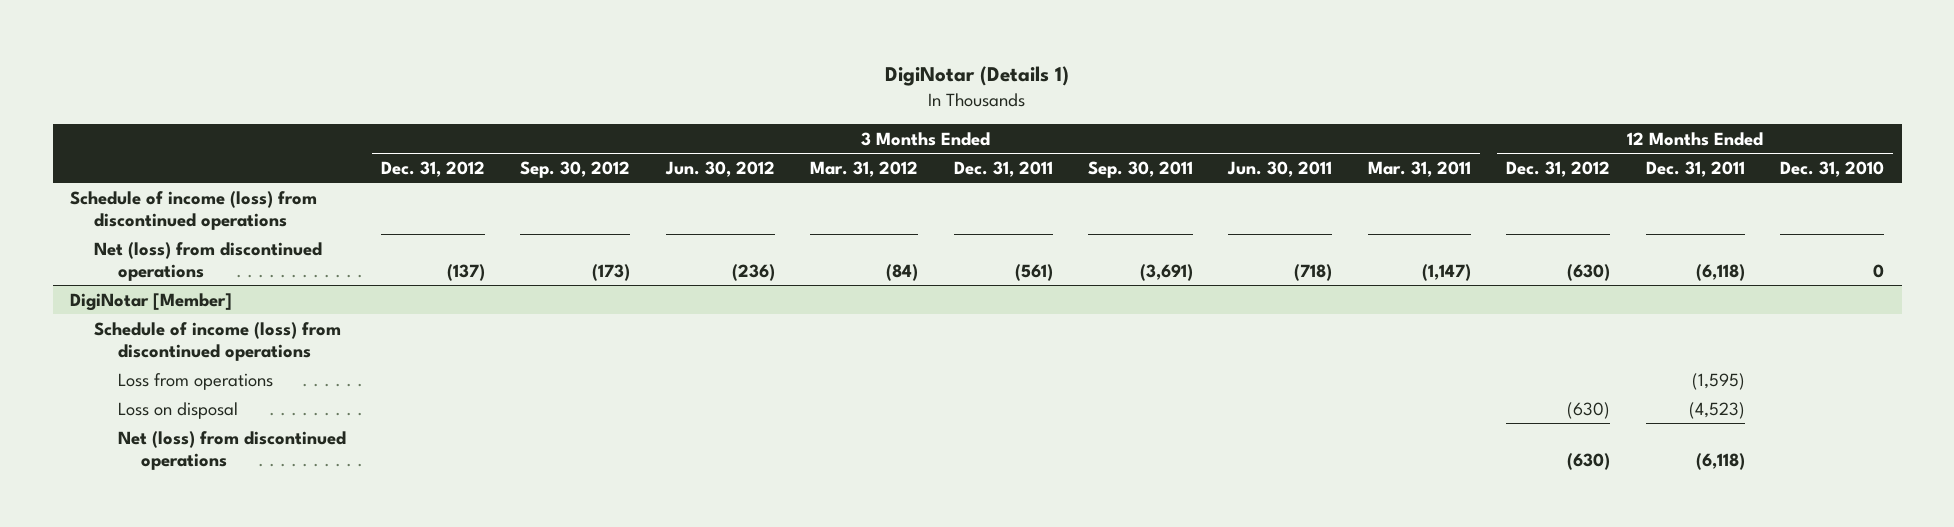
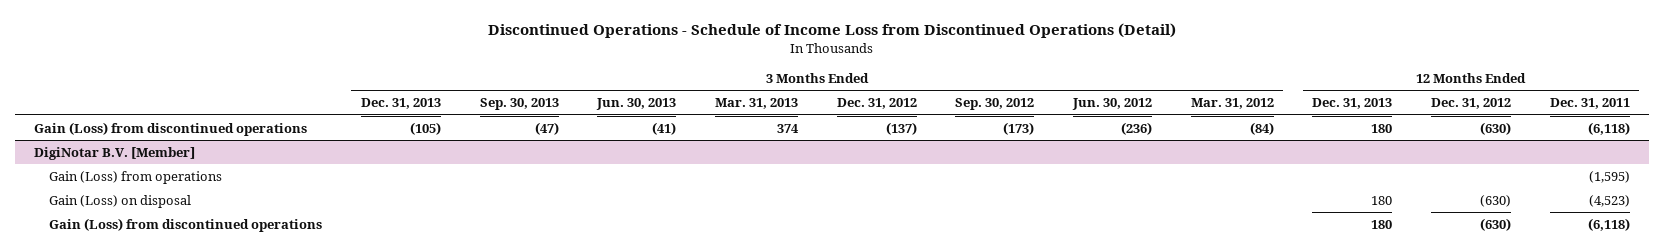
- DigiNotar (Details 1)
+ Discontinued Operations - Schedule of Income Loss from Discontinued Operations (Detail)
- | 3 Months Ended Dec. 31, 2012 | 3 Months Ended Sep. 30, 2012 | 3 Months Ended Jun. 30, 2012 | 3 Months Ended Mar. 31, 2012 | 3 Months Ended Dec. 31, 2011 | 3 Months Ended Sep. 30, 2011 | 3 Months Ended Jun. 30, 2011 | 3 Months Ended Mar. 31, 2011 | 12 Months Ended Dec. 31, 2012 | 12 Months Ended Dec. 31, 2011 | 12 Months Ended Dec. 31, 2010
+ | 3 Months Ended Dec. 31, 2013 | 3 Months Ended Sep. 30, 2013 | 3 Months Ended Jun. 30, 2013 | 3 Months Ended Mar. 31, 2013 | 3 Months Ended Dec. 31, 2012 | 3 Months Ended Sep. 30, 2012 | 3 Months Ended Jun. 30, 2012 | 3 Months Ended Mar. 31, 2012 | 12 Months Ended Dec. 31, 2013 | 12 Months Ended Dec. 31, 2012 | 12 Months Ended Dec. 31, 2011
- Schedule of income (loss) from discontinued operations
- Net (loss) from discontinued operations | (137) | (173) | (236) | (84) | (561) | (3,691) | (718) | (1,147) | (630) | (6,118) | 0
- DigiNotar [Member]
- Schedule of income (loss) from discontinued operations
- Loss from operations | | | | | | | | | | (1,595) |
- Loss on disposal | | | | | | | | | (630) | (4,523) |
- Net (loss) from discontinued operations | | | | | | | | | (630) | (6,118) |
+ Gain (Loss) from discontinued operations | (105) | (47) | (41) | 374 | (137) | (173) | (236) | (84) | 180 | (630) | (6,118)
+ DigiNotar B.V. [Member]
+ Gain (Loss) from operations | | | | | | | | | | | (1,595)
+ Gain (Loss) on disposal | | | | | | | | | 180 | (630) | (4,523)
+ Gain (Loss) from discontinued operations | | | | | | | | | 180 | (630) | (6,118)

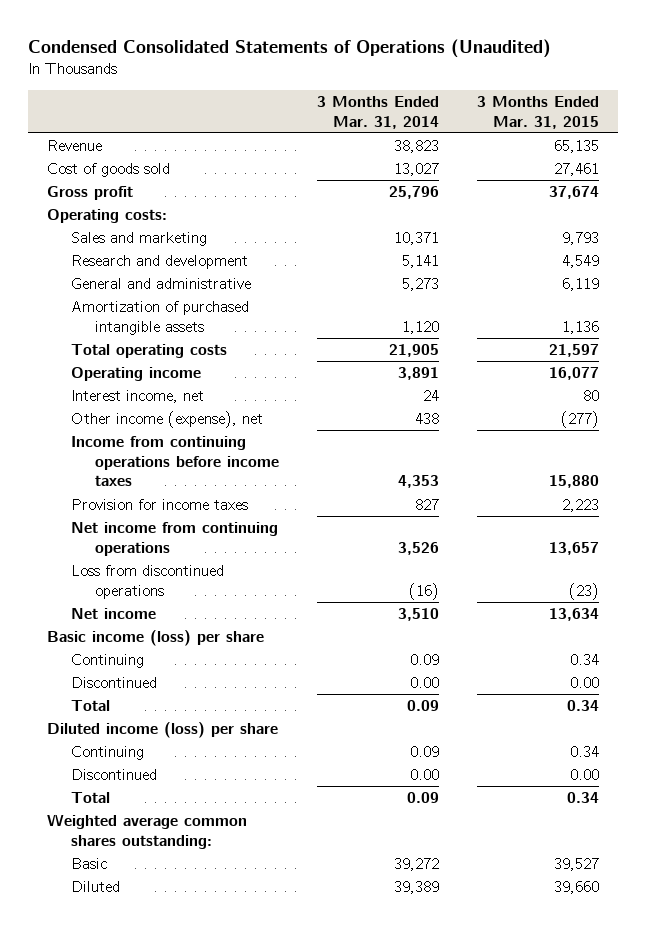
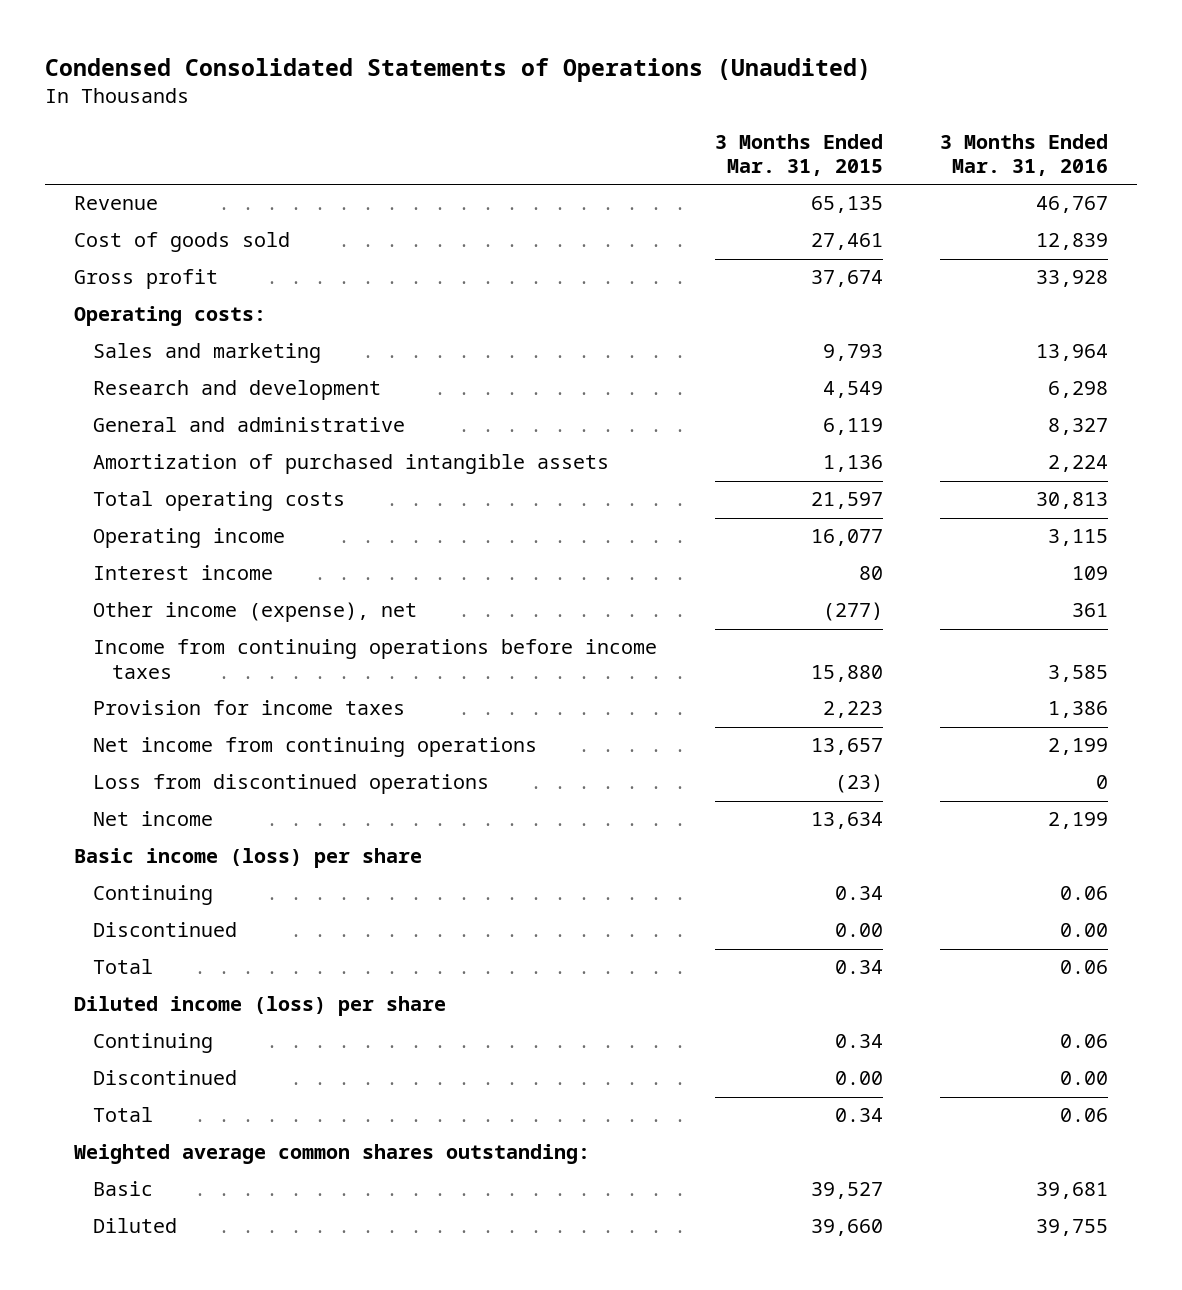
- | 3 Months Ended Mar. 31, 2014 | 3 Months Ended Mar. 31, 2015
+ | 3 Months Ended Mar. 31, 2015 | 3 Months Ended Mar. 31, 2016
- Interest income, net | 24 | 80
+ Interest income | 80 | 109

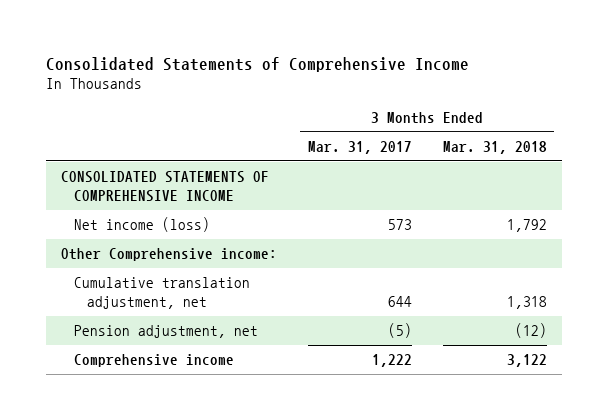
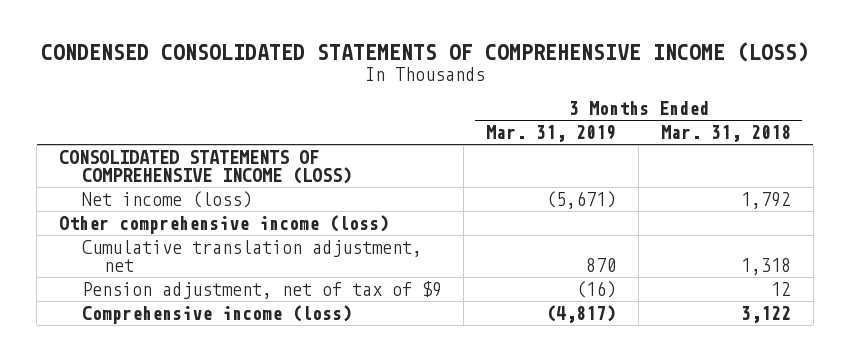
- Consolidated Statements of Comprehensive Income
+ CONDENSED CONSOLIDATED STATEMENTS OF COMPREHENSIVE INCOME (LOSS)
- | 3 Months Ended Mar. 31, 2017 | 3 Months Ended Mar. 31, 2018
+ | 3 Months Ended Mar. 31, 2019 | 3 Months Ended Mar. 31, 2018
- CONSOLIDATED STATEMENTS OF COMPREHENSIVE INCOME
+ CONSOLIDATED STATEMENTS OF COMPREHENSIVE INCOME (LOSS)
- Other Comprehensive income:
+ Other comprehensive income (loss)
- Pension adjustment, net | (5) | (12)
- Comprehensive income | 1,222 | 3,122
+ Pension adjustment, net of tax of $9 | (16) | 12
+ Comprehensive income (loss) | (4,817) | 3,122

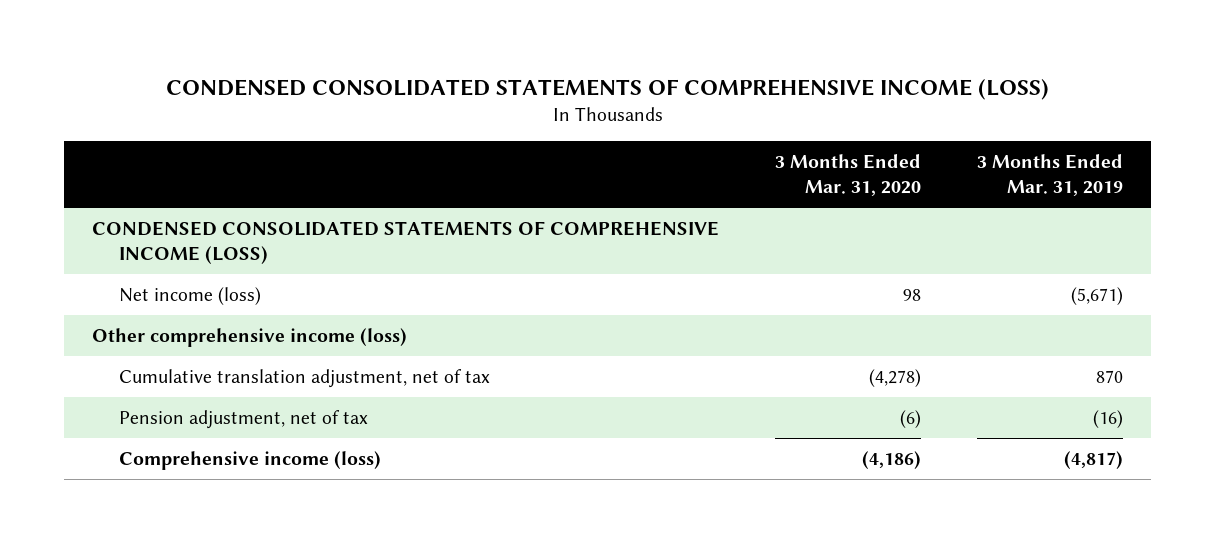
- | 3 Months Ended Mar. 31, 2019 | 3 Months Ended Mar. 31, 2018
+ | 3 Months Ended Mar. 31, 2020 | 3 Months Ended Mar. 31, 2019
- CONSOLIDATED STATEMENTS OF COMPREHENSIVE INCOME (LOSS)
+ CONDENSED CONSOLIDATED STATEMENTS OF COMPREHENSIVE INCOME (LOSS)
- Cumulative translation adjustment, net | 870 | 1,318
- Pension adjustment, net of tax of $9 | (16) | 12
+ Cumulative translation adjustment, net of tax | (4,278) | 870
+ Pension adjustment, net of tax | (6) | (16)

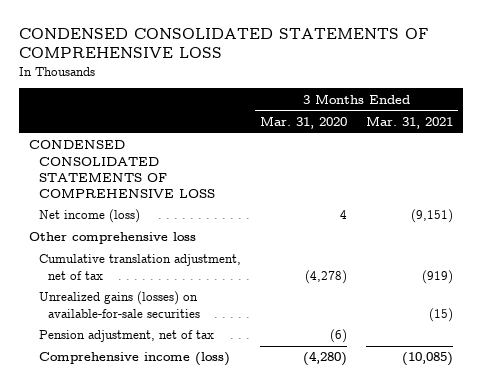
- CONDENSED CONSOLIDATED STATEMENTS OF COMPREHENSIVE INCOME (LOSS)
+ CONDENSED CONSOLIDATED STATEMENTS OF COMPREHENSIVE LOSS
- | 3 Months Ended Mar. 31, 2020 | 3 Months Ended Mar. 31, 2019
+ | 3 Months Ended Mar. 31, 2020 | 3 Months Ended Mar. 31, 2021
- CONDENSED CONSOLIDATED STATEMENTS OF COMPREHENSIVE INCOME (LOSS)
- Net income (loss) | 98 | (5,671)
- Other comprehensive income (loss)
+ CONDENSED CONSOLIDATED STATEMENTS OF COMPREHENSIVE LOSS
+ Net income (loss) | 4 | (9,151)
+ Other comprehensive loss
+ Unrealized gains (losses) on available-for-sale securities | | (15)
- Comprehensive income (loss) | (4,186) | (4,817)
+ Comprehensive income (loss) | (4,280) | (10,085)

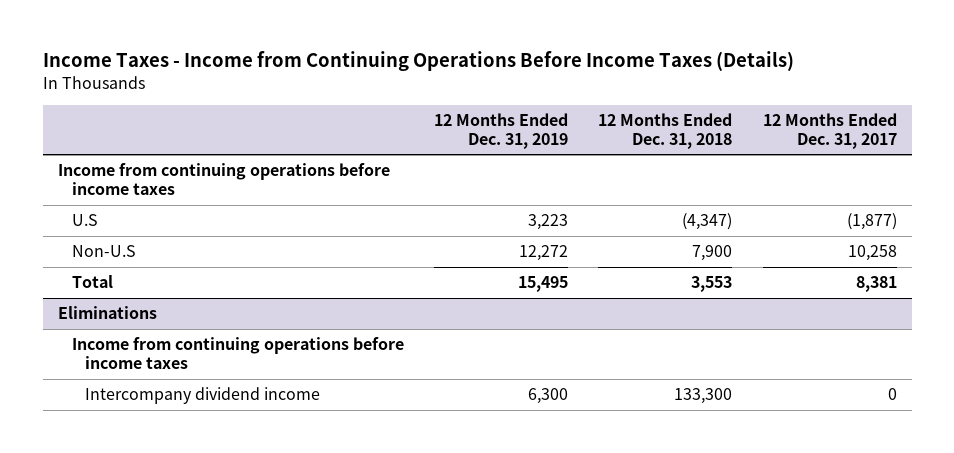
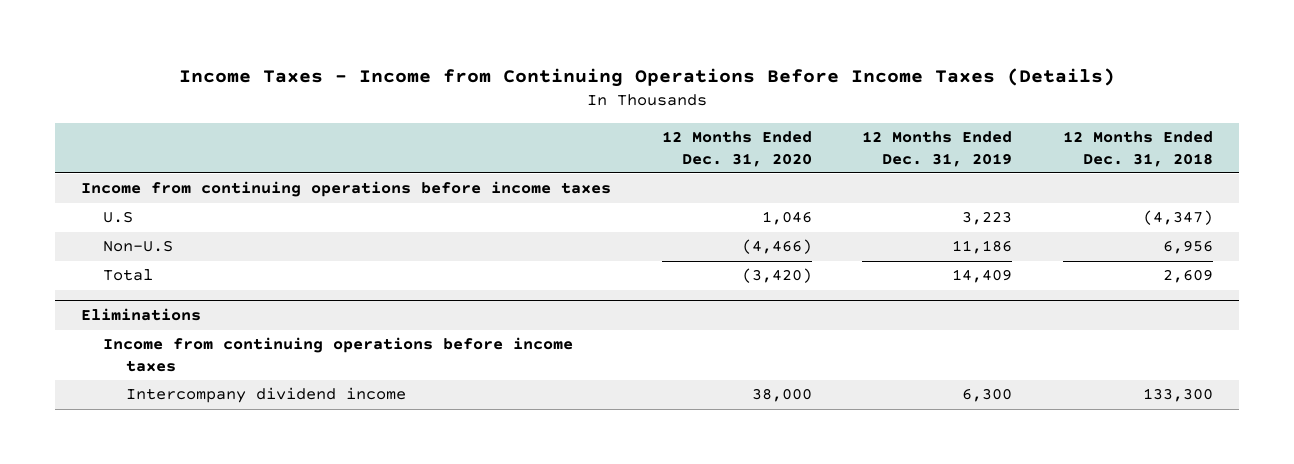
- | 12 Months Ended Dec. 31, 2019 | 12 Months Ended Dec. 31, 2018 | 12 Months Ended Dec. 31, 2017
+ | 12 Months Ended Dec. 31, 2020 | 12 Months Ended Dec. 31, 2019 | 12 Months Ended Dec. 31, 2018
- Non-U.S | 12,272 | 7,900 | 10,258
- Total | 15,495 | 3,553 | 8,381
+ Non-U.S | (4,466) | 11,186 | 6,956
+ Total | (3,420) | 14,409 | 2,609

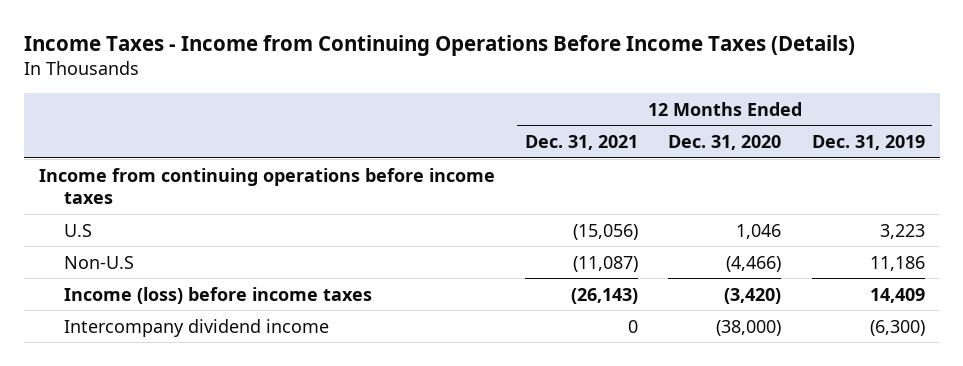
- | 12 Months Ended Dec. 31, 2020 | 12 Months Ended Dec. 31, 2019 | 12 Months Ended Dec. 31, 2018
+ | 12 Months Ended Dec. 31, 2021 | 12 Months Ended Dec. 31, 2020 | 12 Months Ended Dec. 31, 2019
- Total | (3,420) | 14,409 | 2,609
- Eliminations
- Income from continuing operations before income taxes
- Intercompany dividend income | 38,000 | 6,300 | 133,300
+ Income (loss) before income taxes | (26,143) | (3,420) | 14,409
+ Intercompany dividend income | 0 | (38,000) | (6,300)

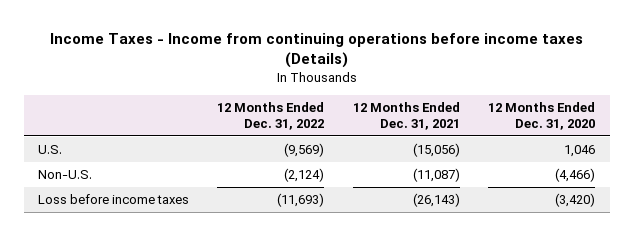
- Income Taxes - Income from Continuing Operations Before Income Taxes (Details)
+ Income Taxes - Income from continuing operations before income taxes (Details)
- | 12 Months Ended Dec. 31, 2021 | 12 Months Ended Dec. 31, 2020 | 12 Months Ended Dec. 31, 2019
+ | 12 Months Ended Dec. 31, 2022 | 12 Months Ended Dec. 31, 2021 | 12 Months Ended Dec. 31, 2020
- Income from continuing operations before income taxes
- U.S | (15,056) | 1,046 | 3,223
- Non-U.S | (11,087) | (4,466) | 11,186
- Income (loss) before income taxes | (26,143) | (3,420) | 14,409
- Intercompany dividend income | 0 | (38,000) | (6,300)
+ U.S. | (9,569) | (15,056) | 1,046
+ Non-U.S. | (2,124) | (11,087) | (4,466)
+ Loss before income taxes | (11,693) | (26,143) | (3,420)

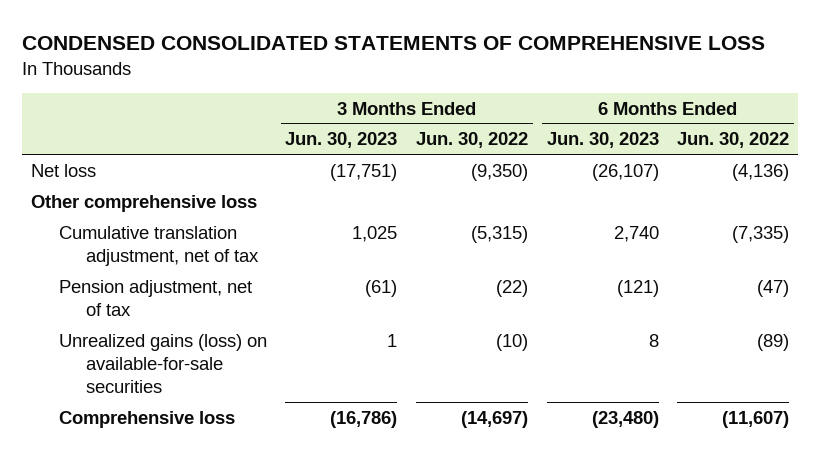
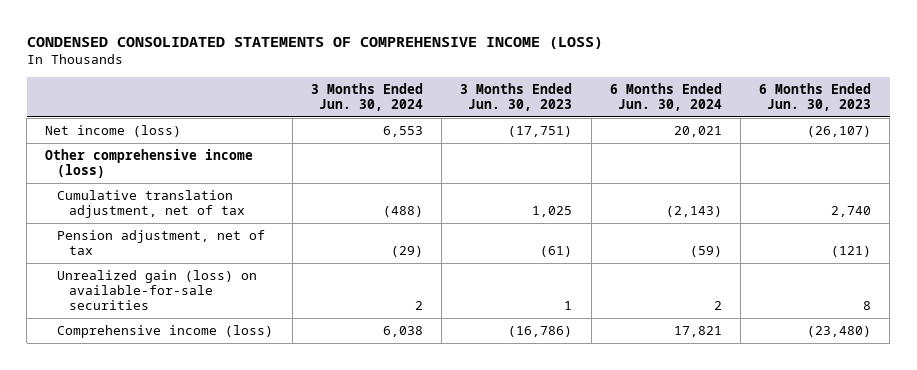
- CONDENSED CONSOLIDATED STATEMENTS OF COMPREHENSIVE LOSS
+ CONDENSED CONSOLIDATED STATEMENTS OF COMPREHENSIVE INCOME (LOSS)
- | 3 Months Ended Jun. 30, 2023 | 3 Months Ended Jun. 30, 2022 | 6 Months Ended Jun. 30, 2023 | 6 Months Ended Jun. 30, 2022
+ | 3 Months Ended Jun. 30, 2024 | 3 Months Ended Jun. 30, 2023 | 6 Months Ended Jun. 30, 2024 | 6 Months Ended Jun. 30, 2023
- Net loss | (17,751) | (9,350) | (26,107) | (4,136)
- Other comprehensive loss
+ Net income (loss) | 6,553 | (17,751) | 20,021 | (26,107)
+ Other comprehensive income (loss)
- Unrealized gains (loss) on available-for-sale securities | 1 | (10) | 8 | (89)
- Comprehensive loss | (16,786) | (14,697) | (23,480) | (11,607)
+ Unrealized gain (loss) on available-for-sale securities | 2 | 1 | 2 | 8
+ Comprehensive income (loss) | 6,038 | (16,786) | 17,821 | (23,480)

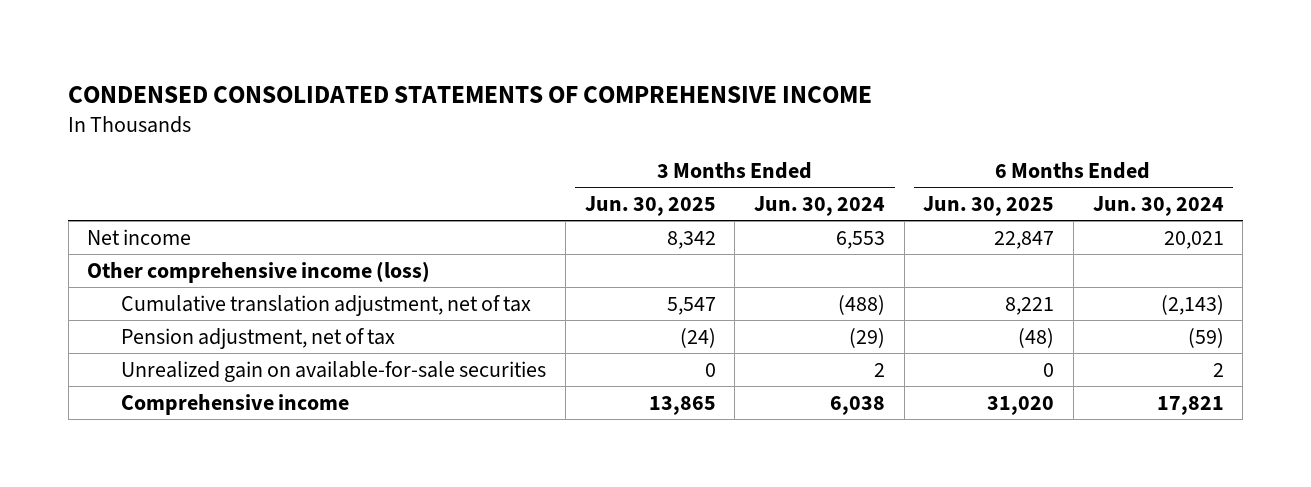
- CONDENSED CONSOLIDATED STATEMENTS OF COMPREHENSIVE INCOME (LOSS)
+ CONDENSED CONSOLIDATED STATEMENTS OF COMPREHENSIVE INCOME
- | 3 Months Ended Jun. 30, 2024 | 3 Months Ended Jun. 30, 2023 | 6 Months Ended Jun. 30, 2024 | 6 Months Ended Jun. 30, 2023
+ | 3 Months Ended Jun. 30, 2025 | 3 Months Ended Jun. 30, 2024 | 6 Months Ended Jun. 30, 2025 | 6 Months Ended Jun. 30, 2024
- Net income (loss) | 6,553 | (17,751) | 20,021 | (26,107)
+ Net income | 8,342 | 6,553 | 22,847 | 20,021
- Unrealized gain (loss) on available-for-sale securities | 2 | 1 | 2 | 8
- Comprehensive income (loss) | 6,038 | (16,786) | 17,821 | (23,480)
+ Unrealized gain on available-for-sale securities | 0 | 2 | 0 | 2
+ Comprehensive income | 13,865 | 6,038 | 31,020 | 17,821

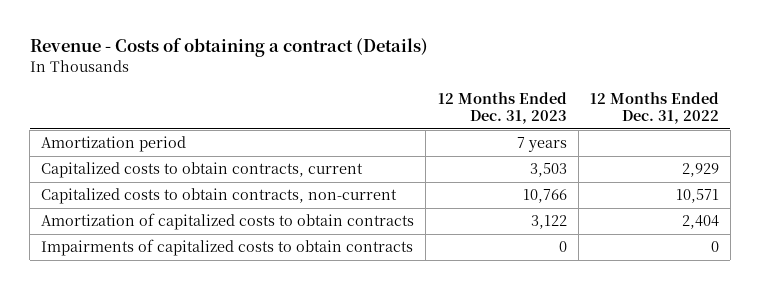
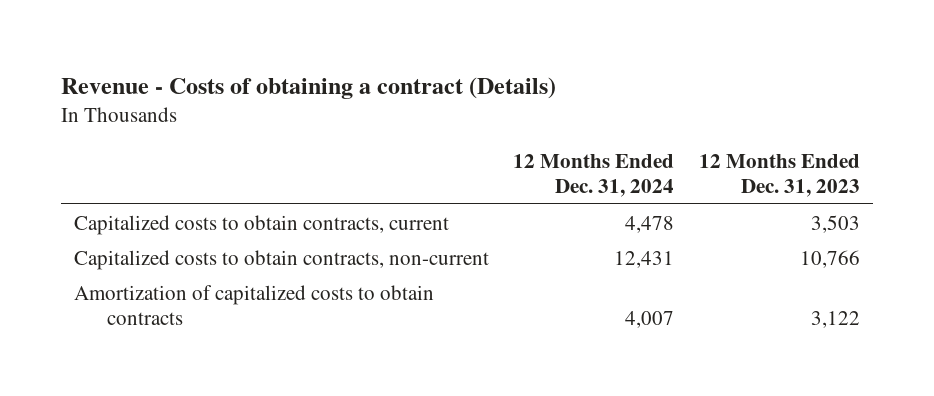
- | 12 Months Ended Dec. 31, 2023 | 12 Months Ended Dec. 31, 2022
+ | 12 Months Ended Dec. 31, 2024 | 12 Months Ended Dec. 31, 2023
- Amortization period | 7 years |
- Impairments of capitalized costs to obtain contracts | 0 | 0

